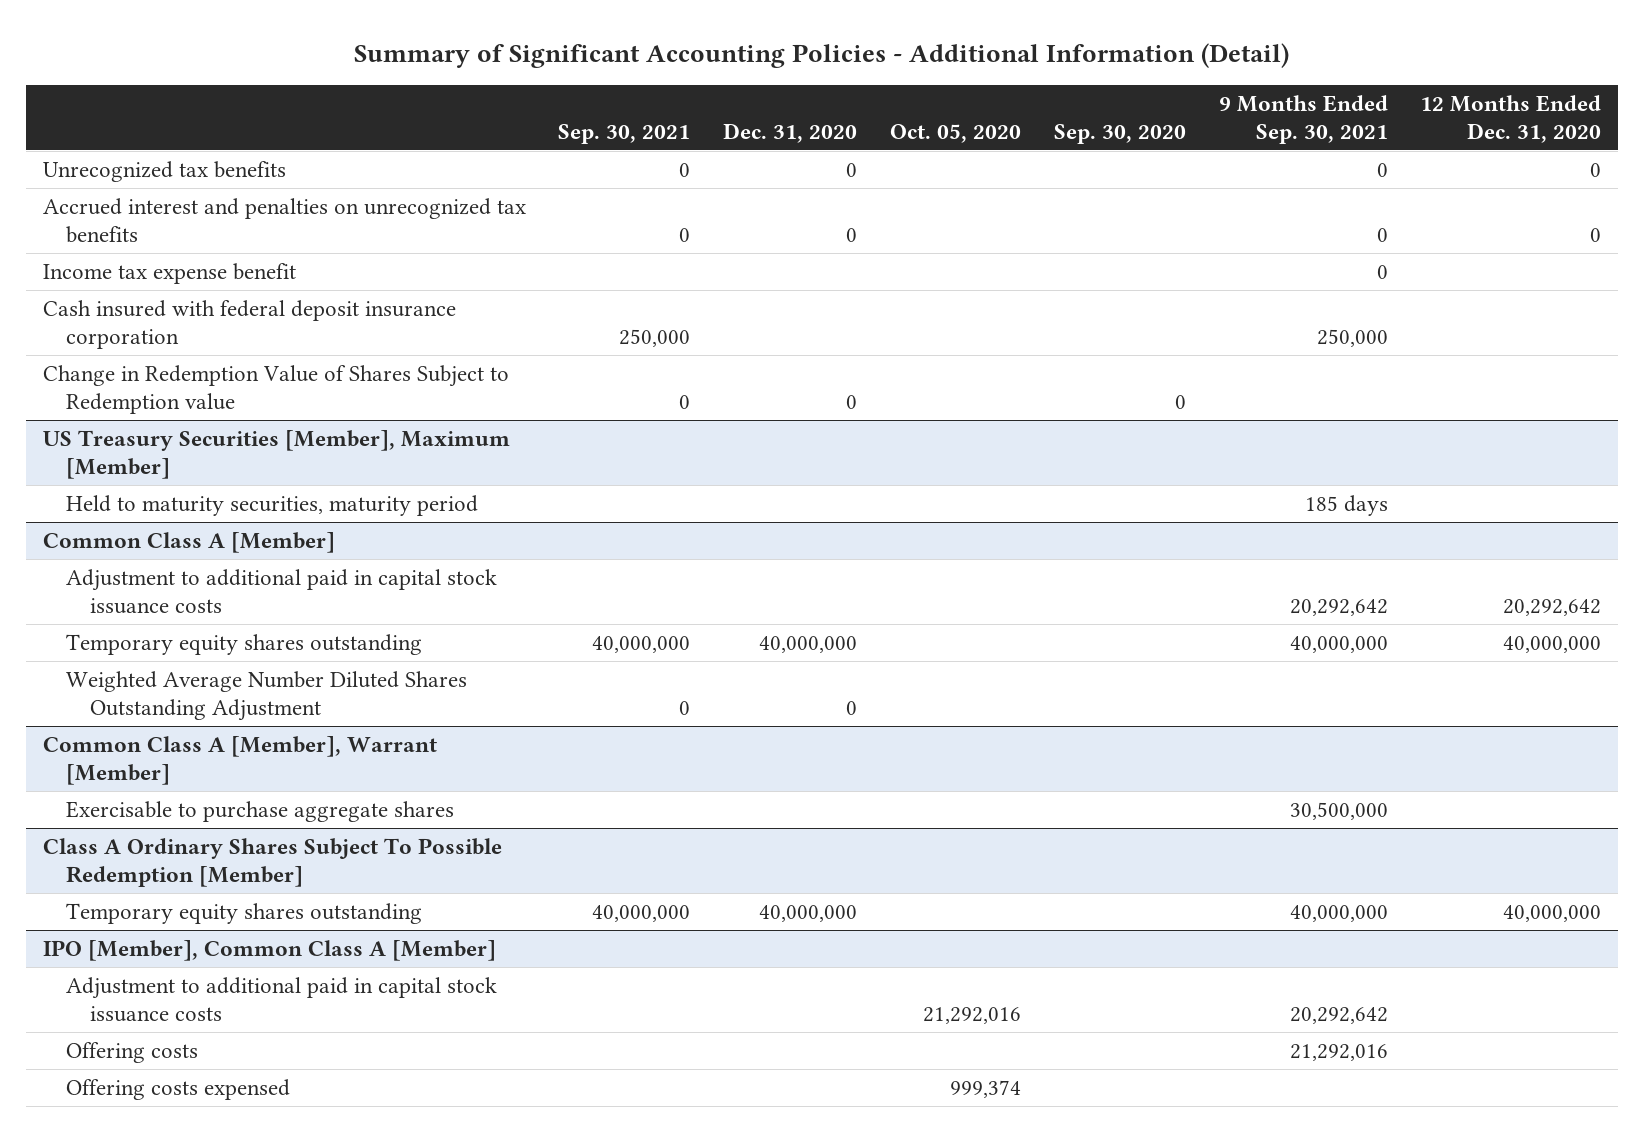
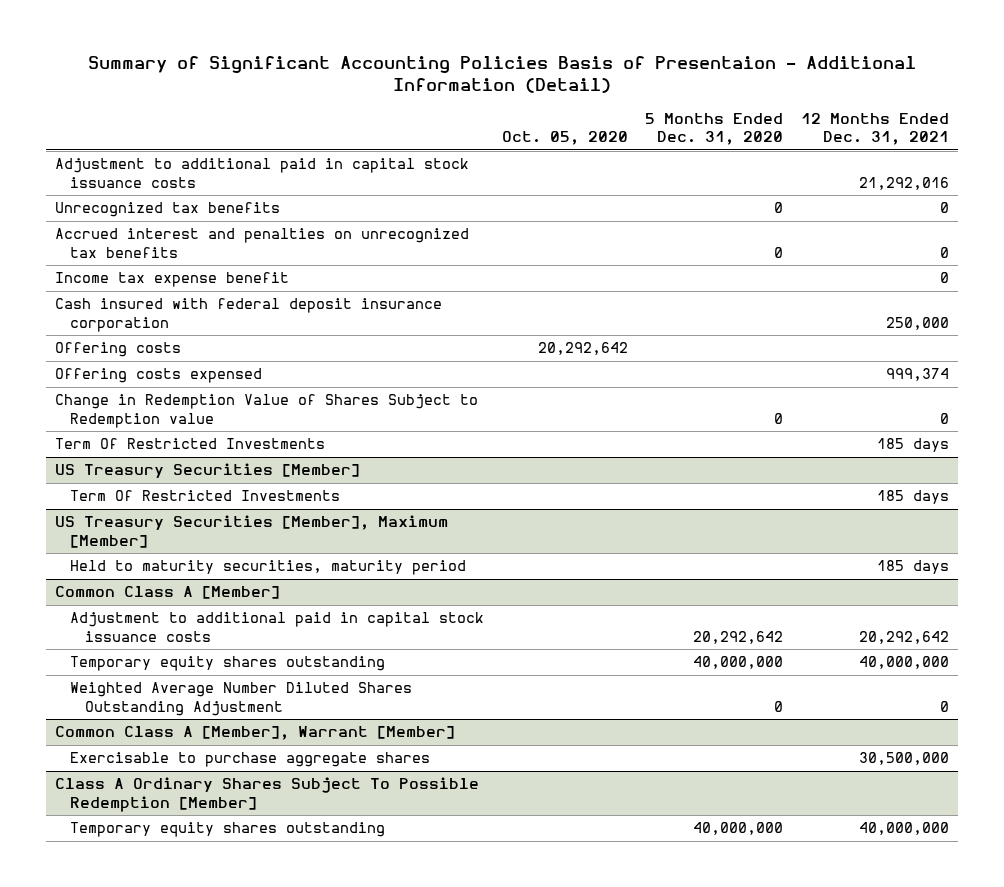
- Summary of Significant Accounting Policies - Additional Information (Detail)
+ Summary of Significant Accounting Policies Basis of Presentaion - Additional Information (Detail)
- | Sep. 30, 2021 | Dec. 31, 2020 | Oct. 05, 2020 | Sep. 30, 2020 | 9 Months Ended Sep. 30, 2021 | 12 Months Ended Dec. 31, 2020
+ | Oct. 05, 2020 | 5 Months Ended Dec. 31, 2020 | 12 Months Ended Dec. 31, 2021
+ Adjustment to additional paid in capital stock issuance costs | | | 21,292,016
+ Offering costs | 20,292,642 | |
+ Offering costs expensed | | | 999,374
+ Term Of Restricted Investments | | | 185 days
+ US Treasury Securities [Member]
+ Term Of Restricted Investments | | | 185 days
- IPO [Member], Common Class A [Member]
- Adjustment to additional paid in capital stock issuance costs | | | 21,292,016 | | 20,292,642 |
- Offering costs | | | | | 21,292,016 |
- Offering costs expensed | | | 999,374 | | |

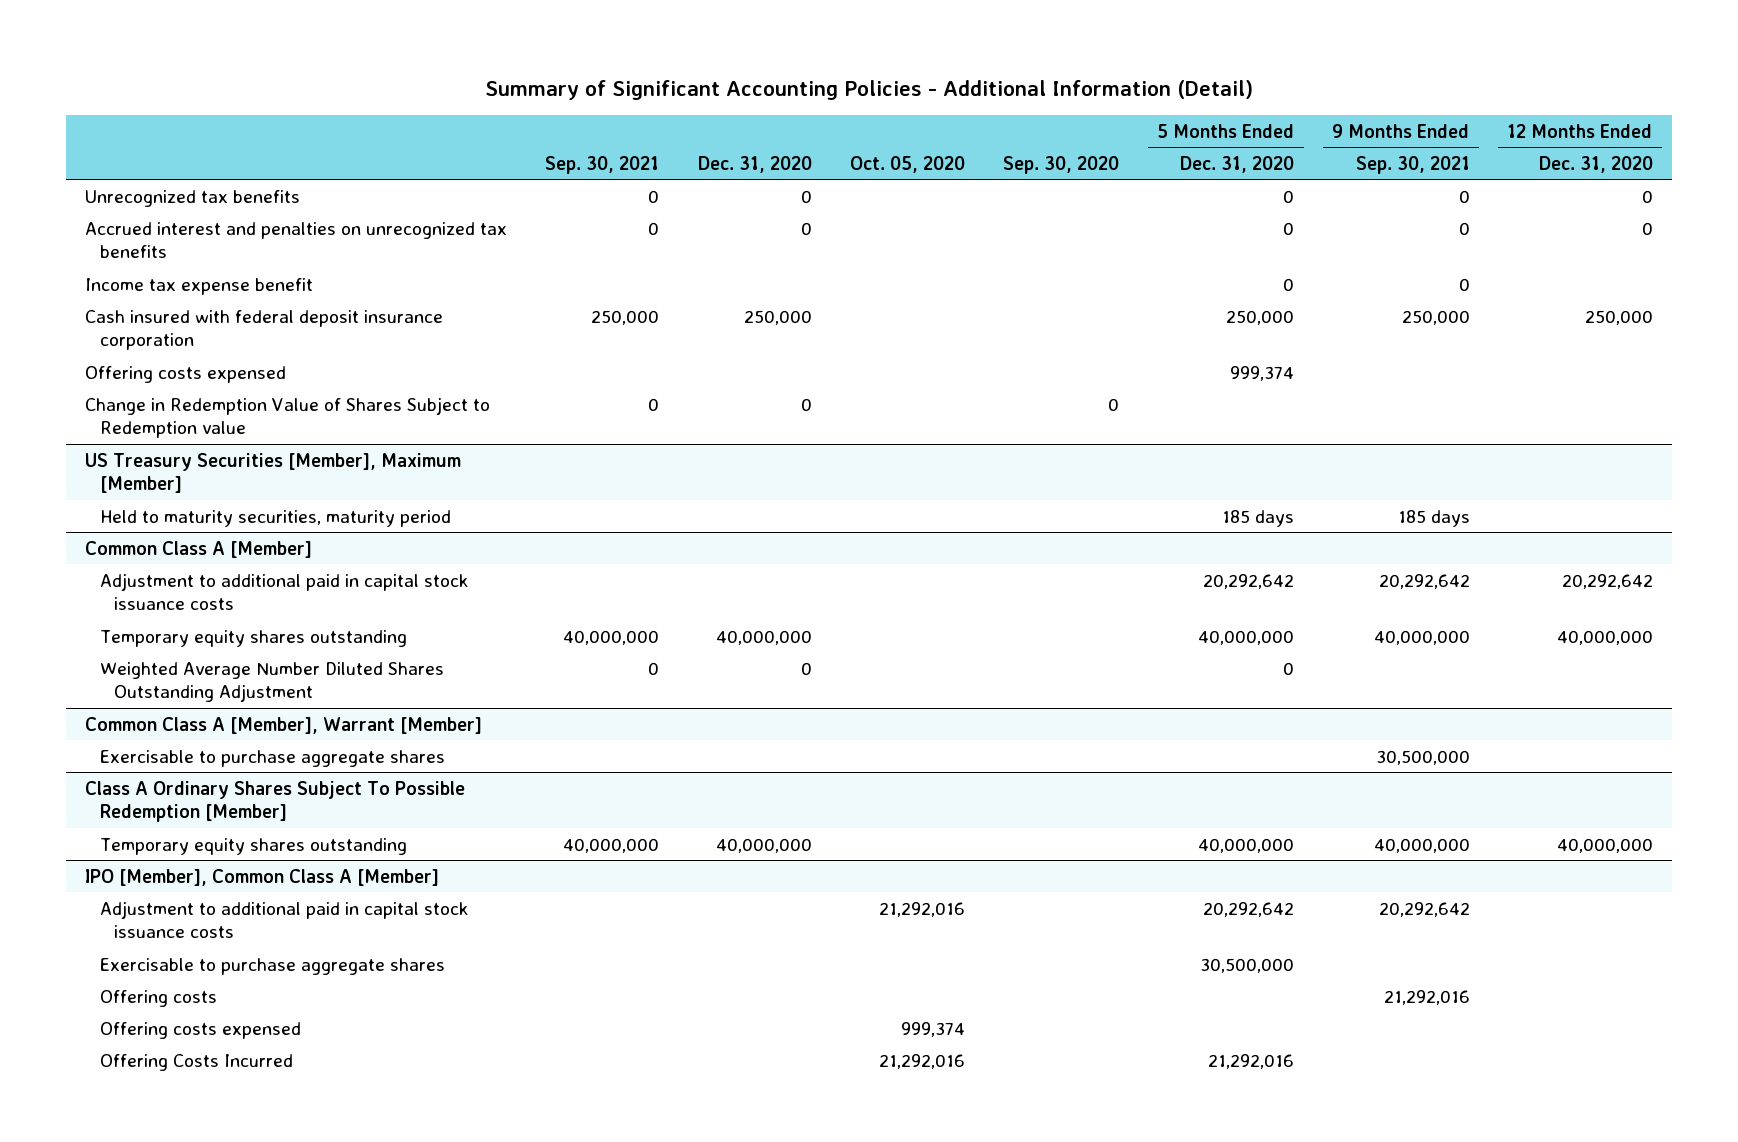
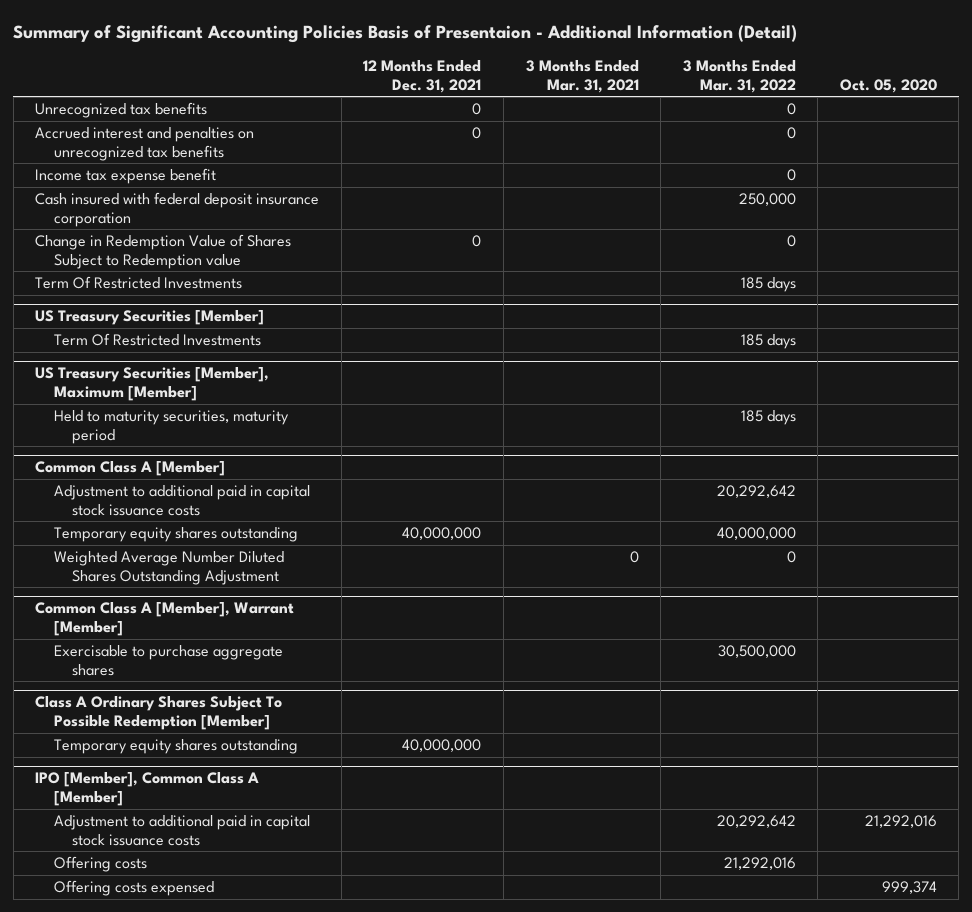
- Summary of Significant Accounting Policies - Additional Information (Detail)
+ Summary of Significant Accounting Policies Basis of Presentaion - Additional Information (Detail)
- | Sep. 30, 2021 | Dec. 31, 2020 | Oct. 05, 2020 | Sep. 30, 2020 | 5 Months Ended Dec. 31, 2020 | 9 Months Ended Sep. 30, 2021 | 12 Months Ended Dec. 31, 2020
+ | 12 Months Ended Dec. 31, 2021 | 3 Months Ended Mar. 31, 2021 | 3 Months Ended Mar. 31, 2022 | Oct. 05, 2020
- Offering costs expensed | | | | | 999,374 | |
+ Term Of Restricted Investments | | | 185 days |
+ US Treasury Securities [Member]
+ Term Of Restricted Investments | | | 185 days |
@ IPO [Member], Common Class A [Member]
- Exercisable to purchase aggregate shares | | | | | 30,500,000 | |
- Offering Costs Incurred | | | 21,292,016 | | 21,292,016 | |

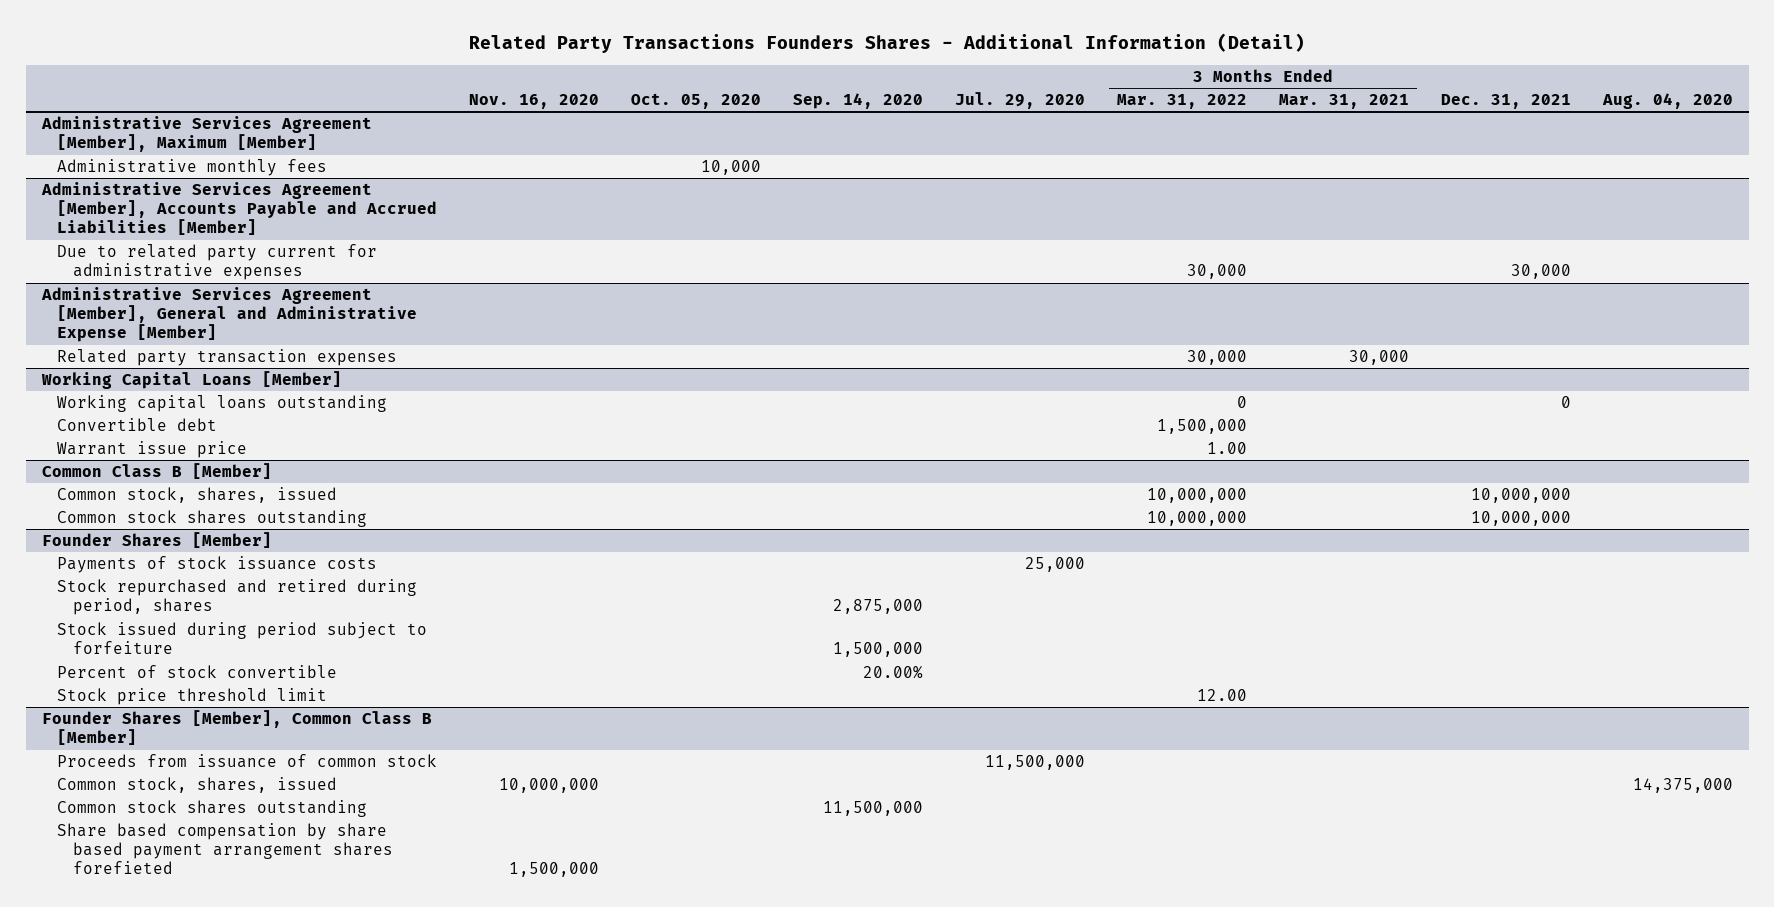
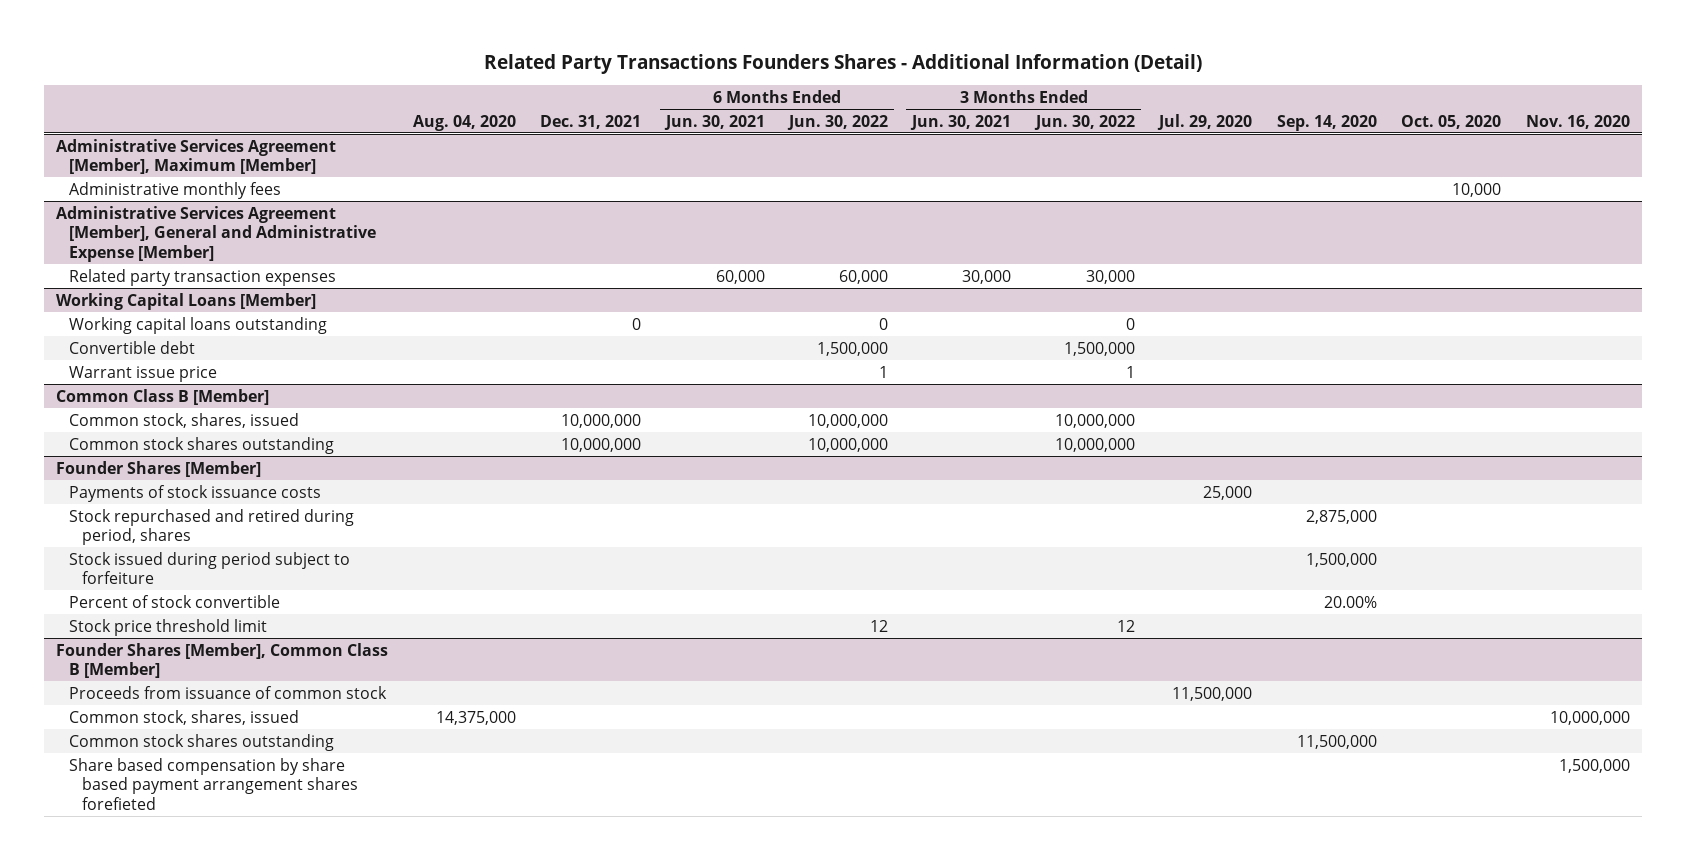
- | Nov. 16, 2020 | Oct. 05, 2020 | Sep. 14, 2020 | Jul. 29, 2020 | 3 Months Ended Mar. 31, 2022 | 3 Months Ended Mar. 31, 2021 | Dec. 31, 2021 | Aug. 04, 2020
+ | Aug. 04, 2020 | Dec. 31, 2021 | 6 Months Ended Jun. 30, 2021 | 6 Months Ended Jun. 30, 2022 | 3 Months Ended Jun. 30, 2021 | 3 Months Ended Jun. 30, 2022 | Jul. 29, 2020 | Sep. 14, 2020 | Oct. 05, 2020 | Nov. 16, 2020
- Administrative Services Agreement [Member], Accounts Payable and Accrued Liabilities [Member]
- Due to related party current for administrative expenses | | | | | 30,000 | | 30,000 |

